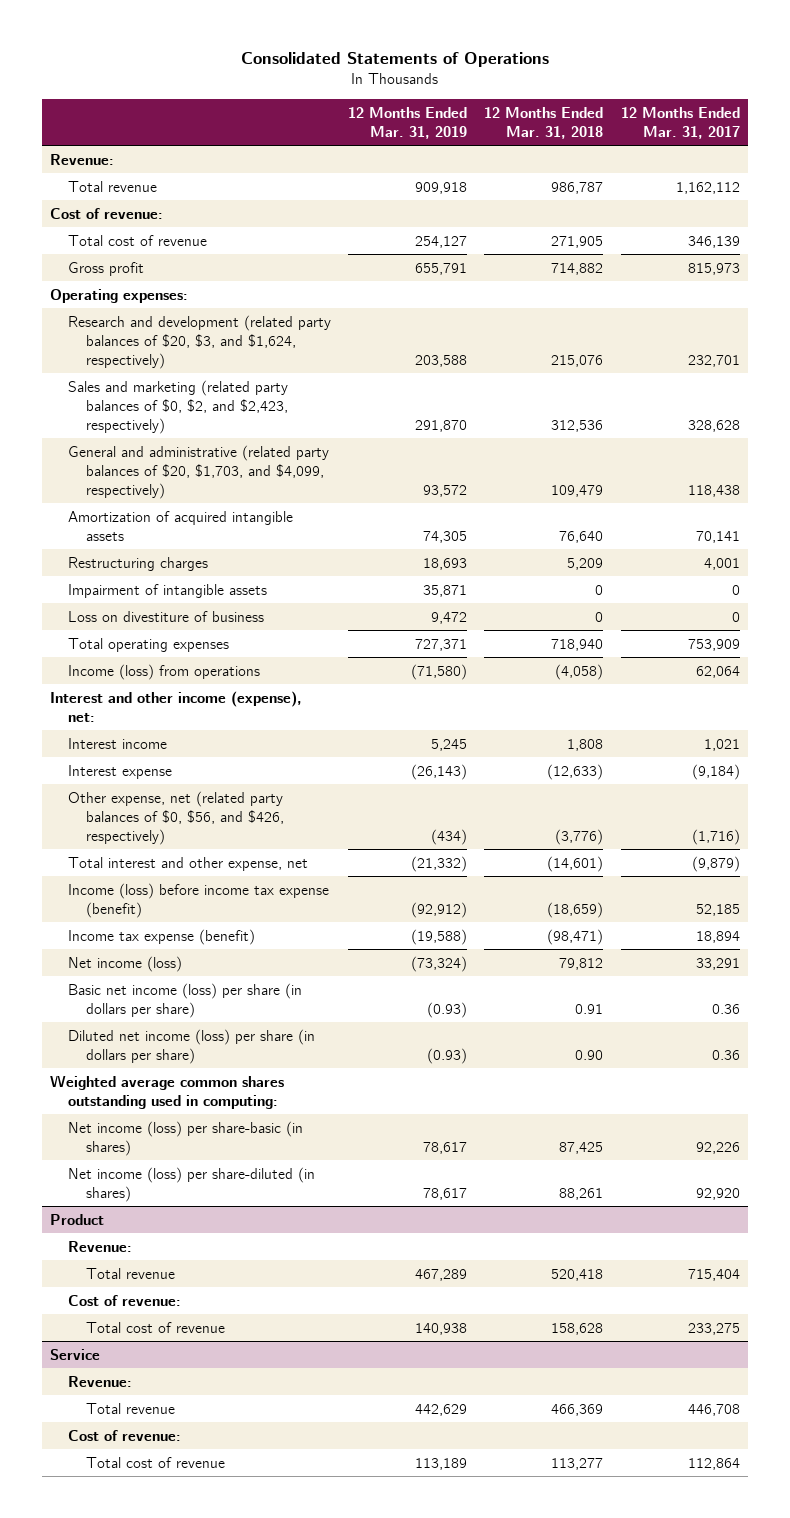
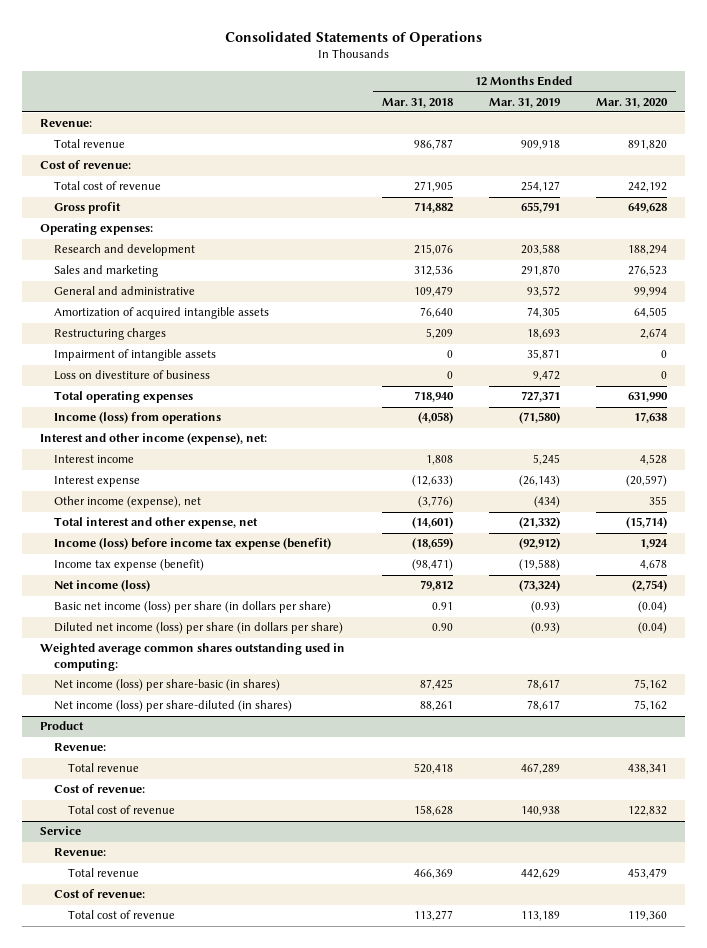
- | 12 Months Ended Mar. 31, 2019 | 12 Months Ended Mar. 31, 2018 | 12 Months Ended Mar. 31, 2017
+ | 12 Months Ended Mar. 31, 2018 | 12 Months Ended Mar. 31, 2019 | 12 Months Ended Mar. 31, 2020
- Research and development (related party balances of $20, $3, and $1,624, respectively) | 203,588 | 215,076 | 232,701
- Sales and marketing (related party balances of $0, $2, and $2,423, respectively) | 291,870 | 312,536 | 328,628
- General and administrative (related party balances of $20, $1,703, and $4,099, respectively) | 93,572 | 109,479 | 118,438
+ Research and development | 215,076 | 203,588 | 188,294
+ Sales and marketing | 312,536 | 291,870 | 276,523
+ General and administrative | 109,479 | 93,572 | 99,994
- Other expense, net (related party balances of $0, $56, and $426, respectively) | (434) | (3,776) | (1,716)
+ Other income (expense), net | (3,776) | (434) | 355

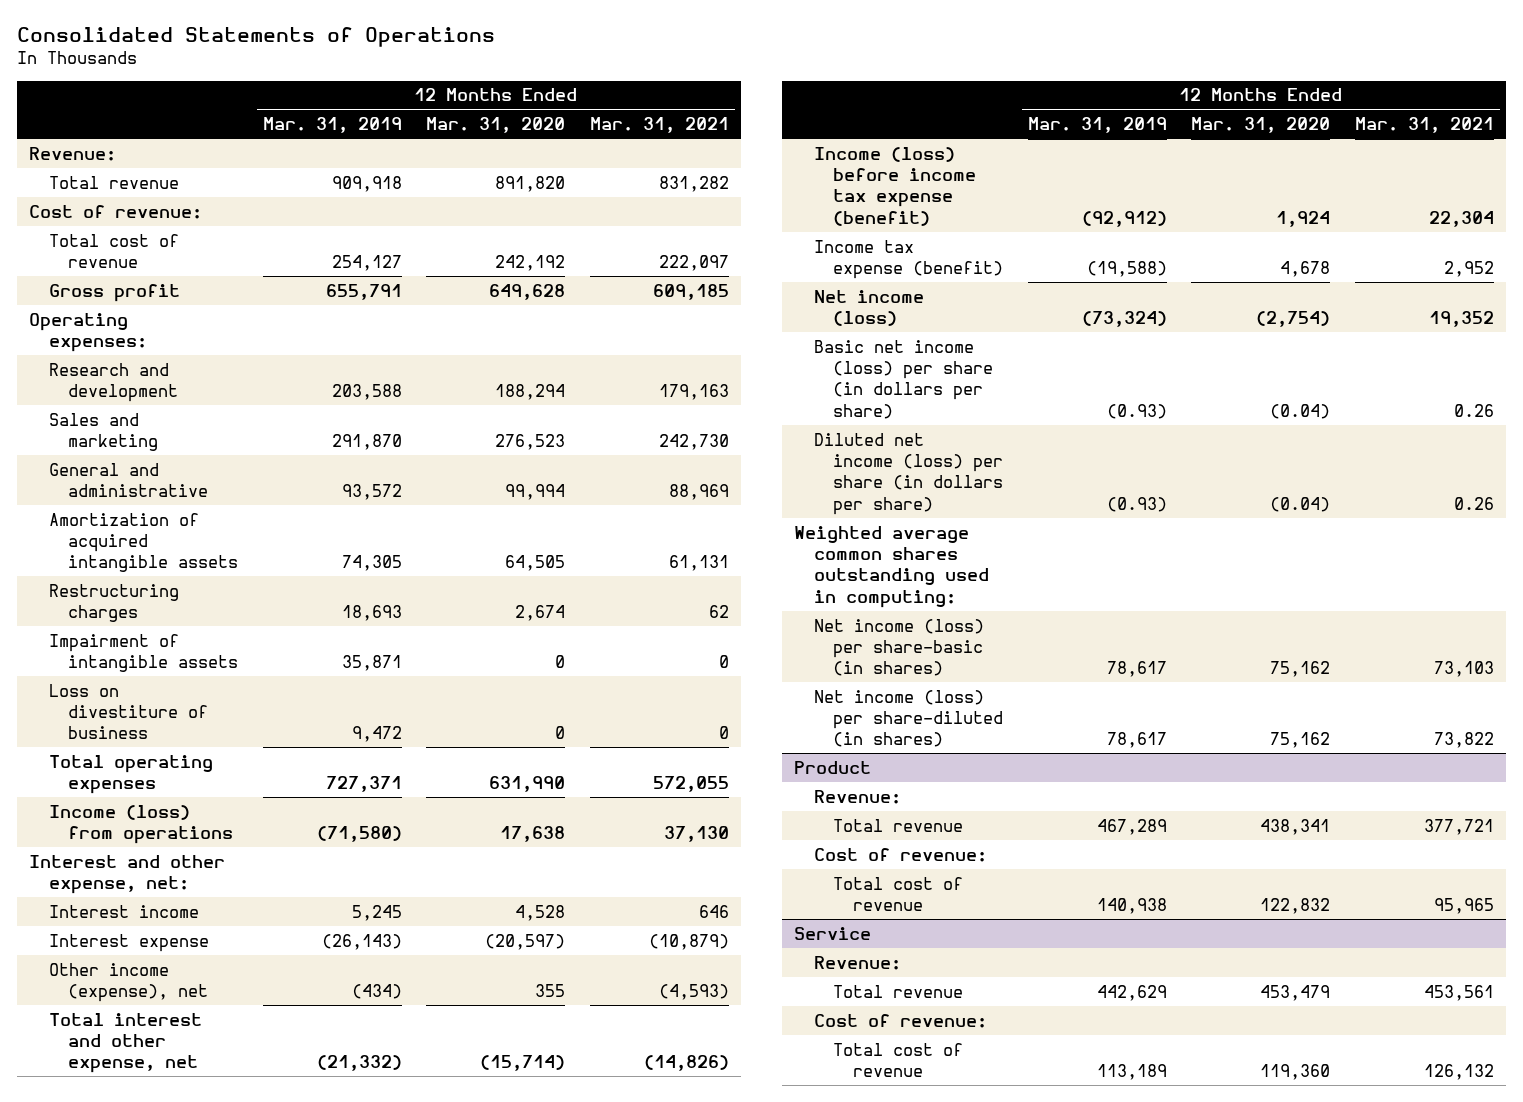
- | 12 Months Ended Mar. 31, 2018 | 12 Months Ended Mar. 31, 2019 | 12 Months Ended Mar. 31, 2020
+ | 12 Months Ended Mar. 31, 2019 | 12 Months Ended Mar. 31, 2020 | 12 Months Ended Mar. 31, 2021
- Interest and other income (expense), net:
+ Interest and other expense, net:

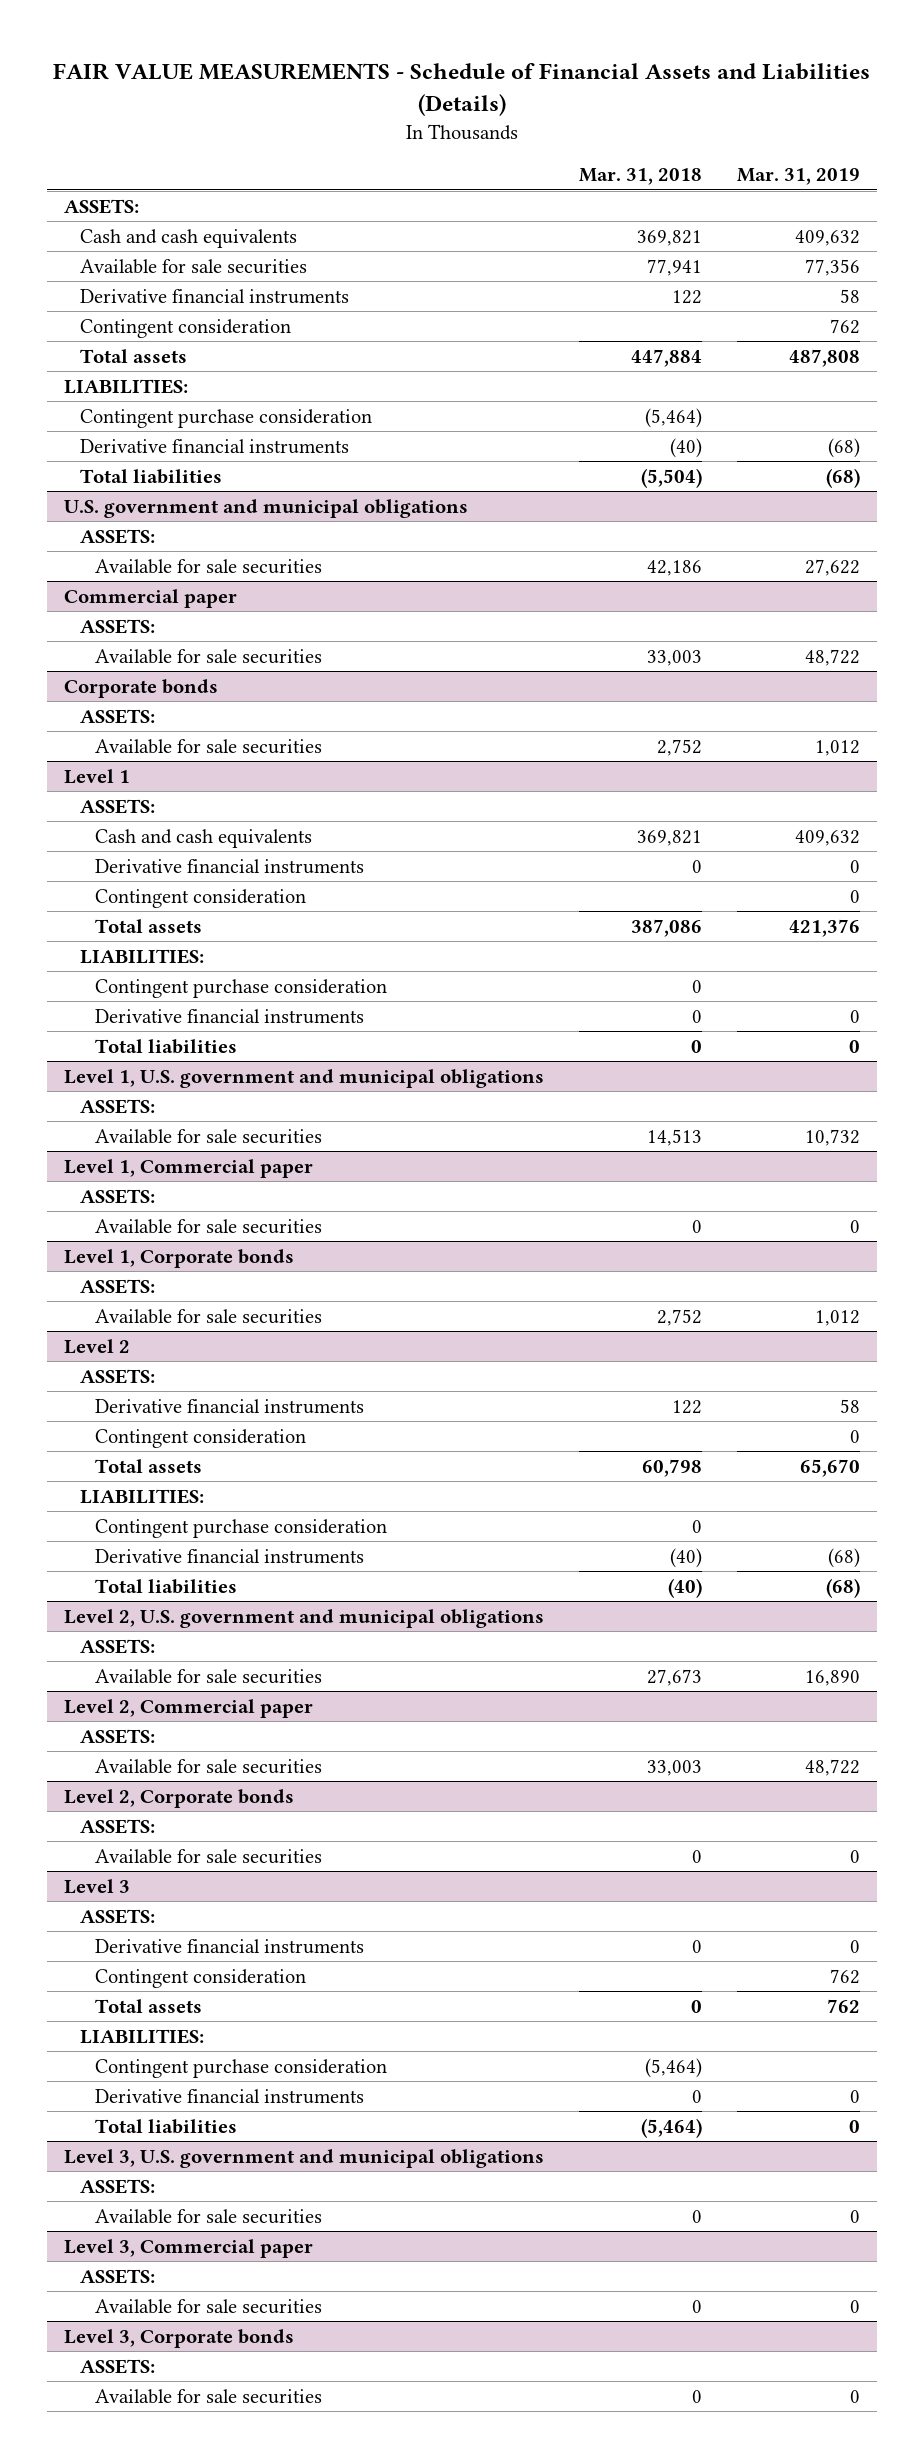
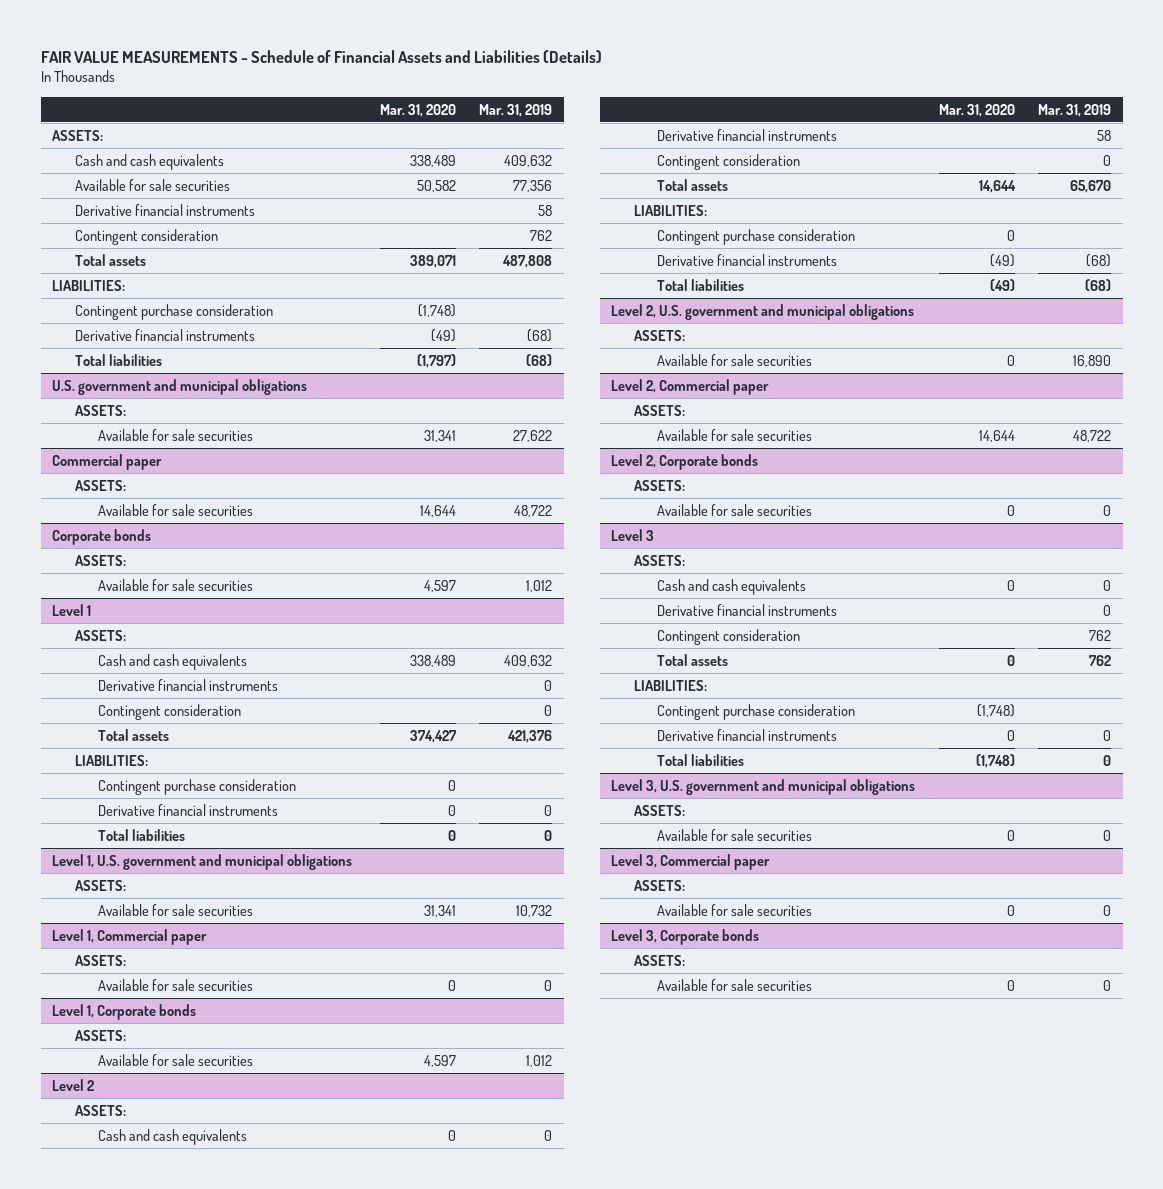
- | Mar. 31, 2018 | Mar. 31, 2019
+ | Mar. 31, 2020 | Mar. 31, 2019
@ Level 2
+ Cash and cash equivalents | 0 | 0
@ Level 3
+ Cash and cash equivalents | 0 | 0

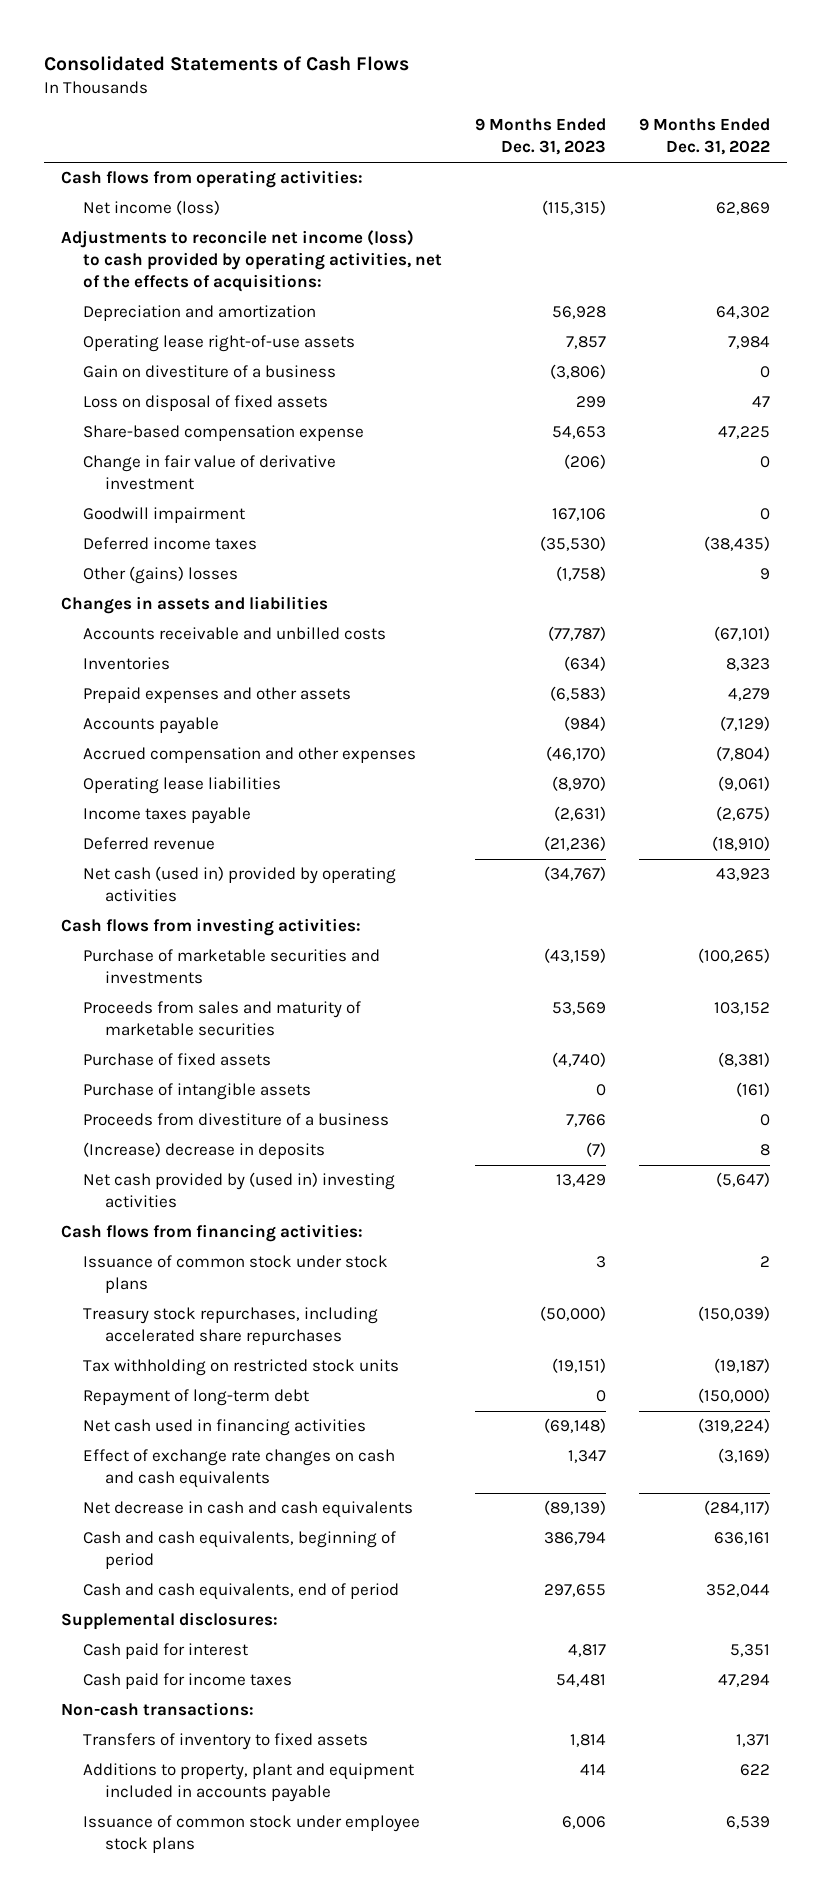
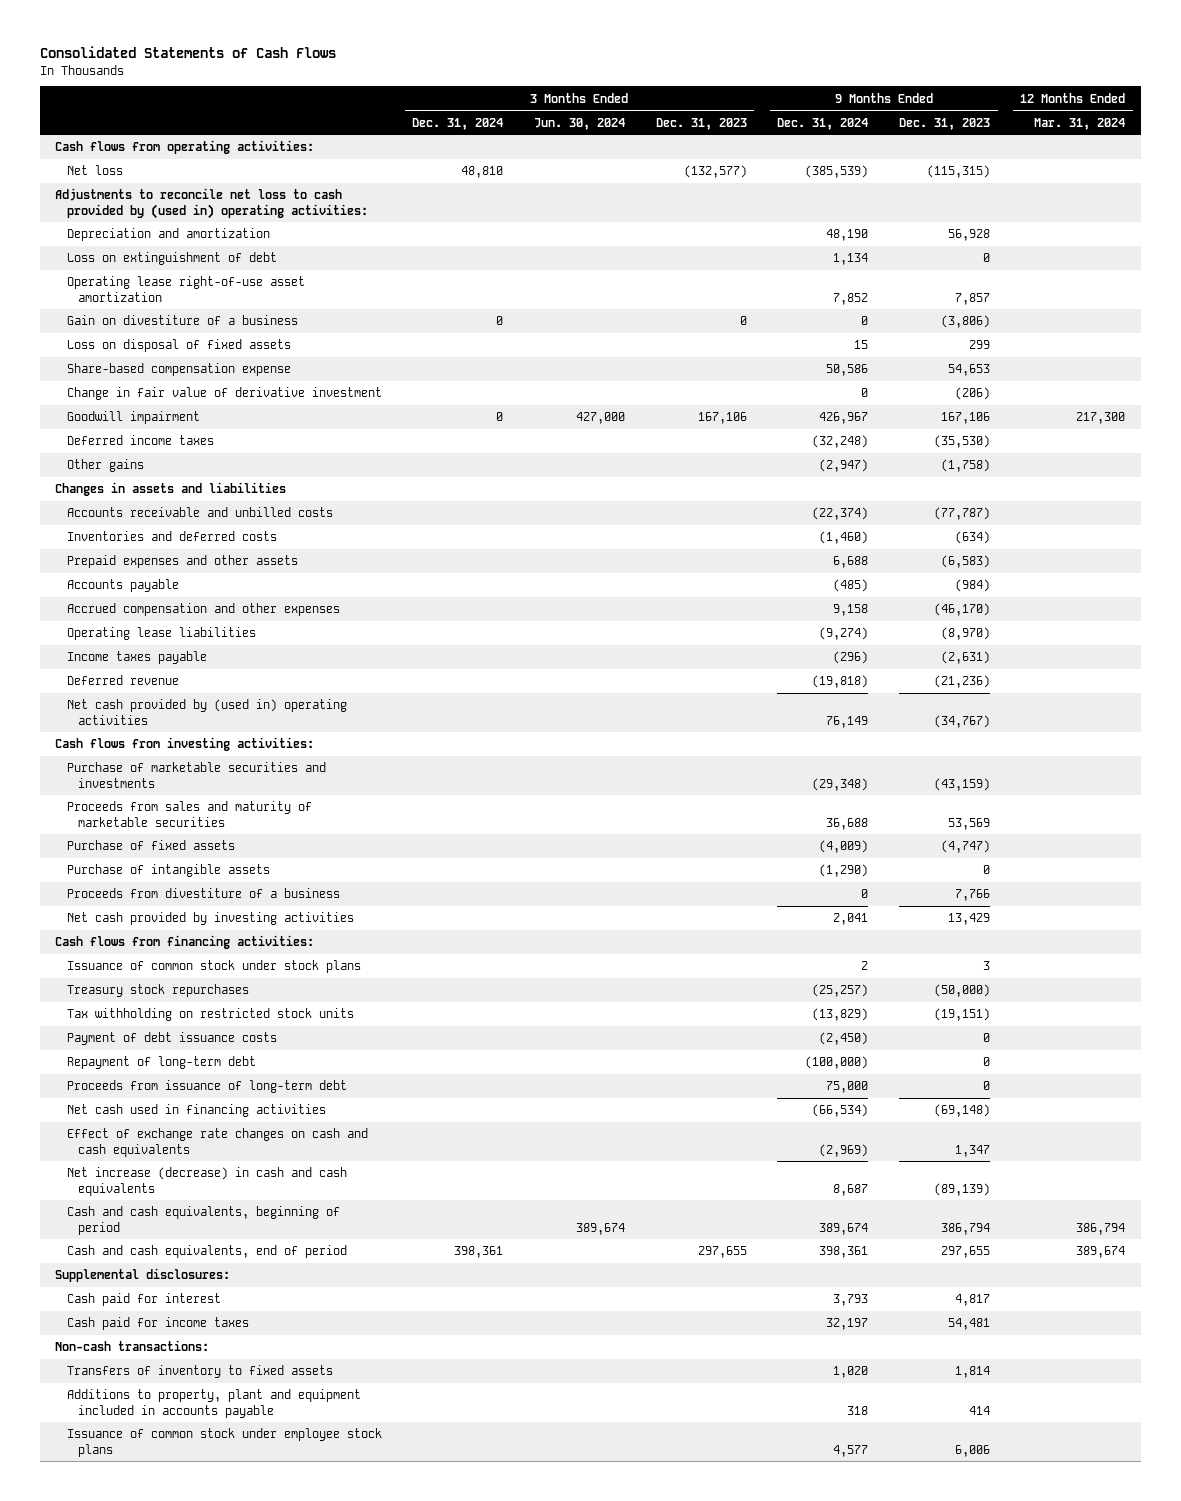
- | 9 Months Ended Dec. 31, 2023 | 9 Months Ended Dec. 31, 2022
+ | 3 Months Ended Dec. 31, 2024 | 3 Months Ended Jun. 30, 2024 | 3 Months Ended Dec. 31, 2023 | 9 Months Ended Dec. 31, 2024 | 9 Months Ended Dec. 31, 2023 | 12 Months Ended Mar. 31, 2024
- Net income (loss) | (115,315) | 62,869
- Adjustments to reconcile net income (loss) to cash provided by operating activities, net of the effects of acquisitions:
+ Net loss | 48,810 | | (132,577) | (385,539) | (115,315) |
+ Adjustments to reconcile net loss to cash provided by (used in) operating activities:
- Operating lease right-of-use assets | 7,857 | 7,984
+ Loss on extinguishment of debt | | | | 1,134 | 0 |
+ Operating lease right-of-use asset amortization | | | | 7,852 | 7,857 |
- Other (gains) losses | (1,758) | 9
+ Other gains | | | | (2,947) | (1,758) |
- Inventories | (634) | 8,323
+ Inventories and deferred costs | | | | (1,460) | (634) |
- Net cash (used in) provided by operating activities | (34,767) | 43,923
+ Net cash provided by (used in) operating activities | | | | 76,149 | (34,767) |
- Purchase of fixed assets | (4,740) | (8,381)
+ Purchase of fixed assets | | | | (4,009) | (4,747) |
- (Increase) decrease in deposits | (7) | 8
- Net cash provided by (used in) investing activities | 13,429 | (5,647)
+ Net cash provided by investing activities | | | | 2,041 | 13,429 |
- Treasury stock repurchases, including accelerated share repurchases | (50,000) | (150,039)
+ Treasury stock repurchases | | | | (25,257) | (50,000) |
+ Payment of debt issuance costs | | | | (2,450) | 0 |
+ Proceeds from issuance of long-term debt | | | | 75,000 | 0 |
- Net decrease in cash and cash equivalents | (89,139) | (284,117)
+ Net increase (decrease) in cash and cash equivalents | | | | 8,687 | (89,139) |

